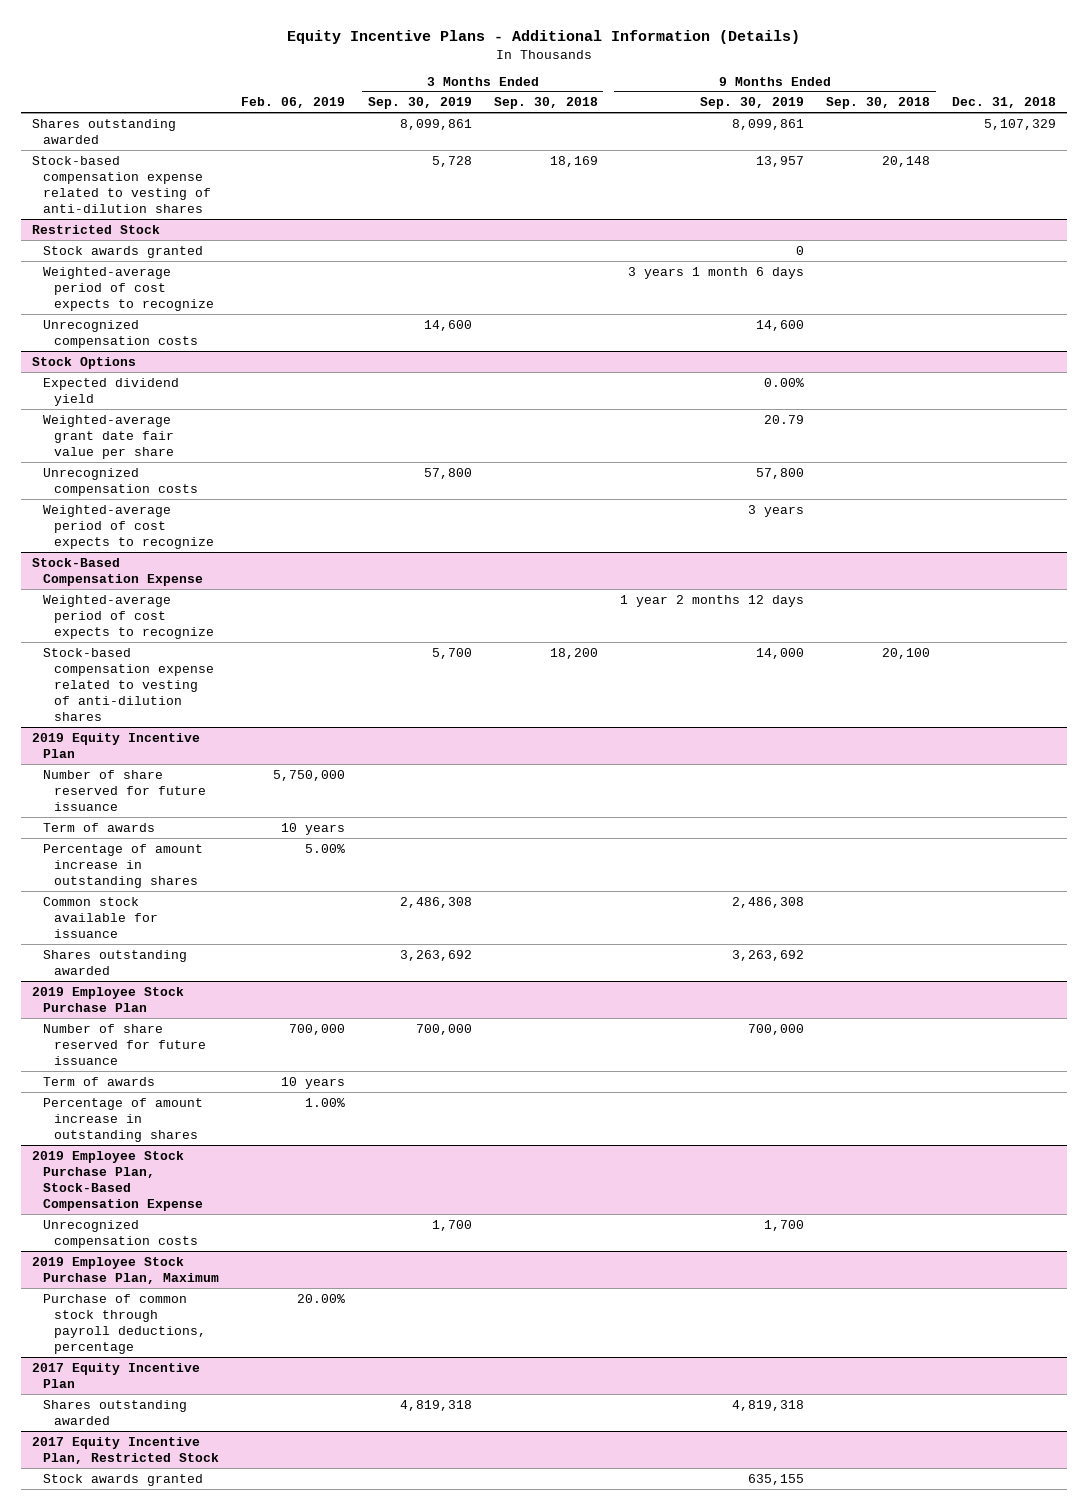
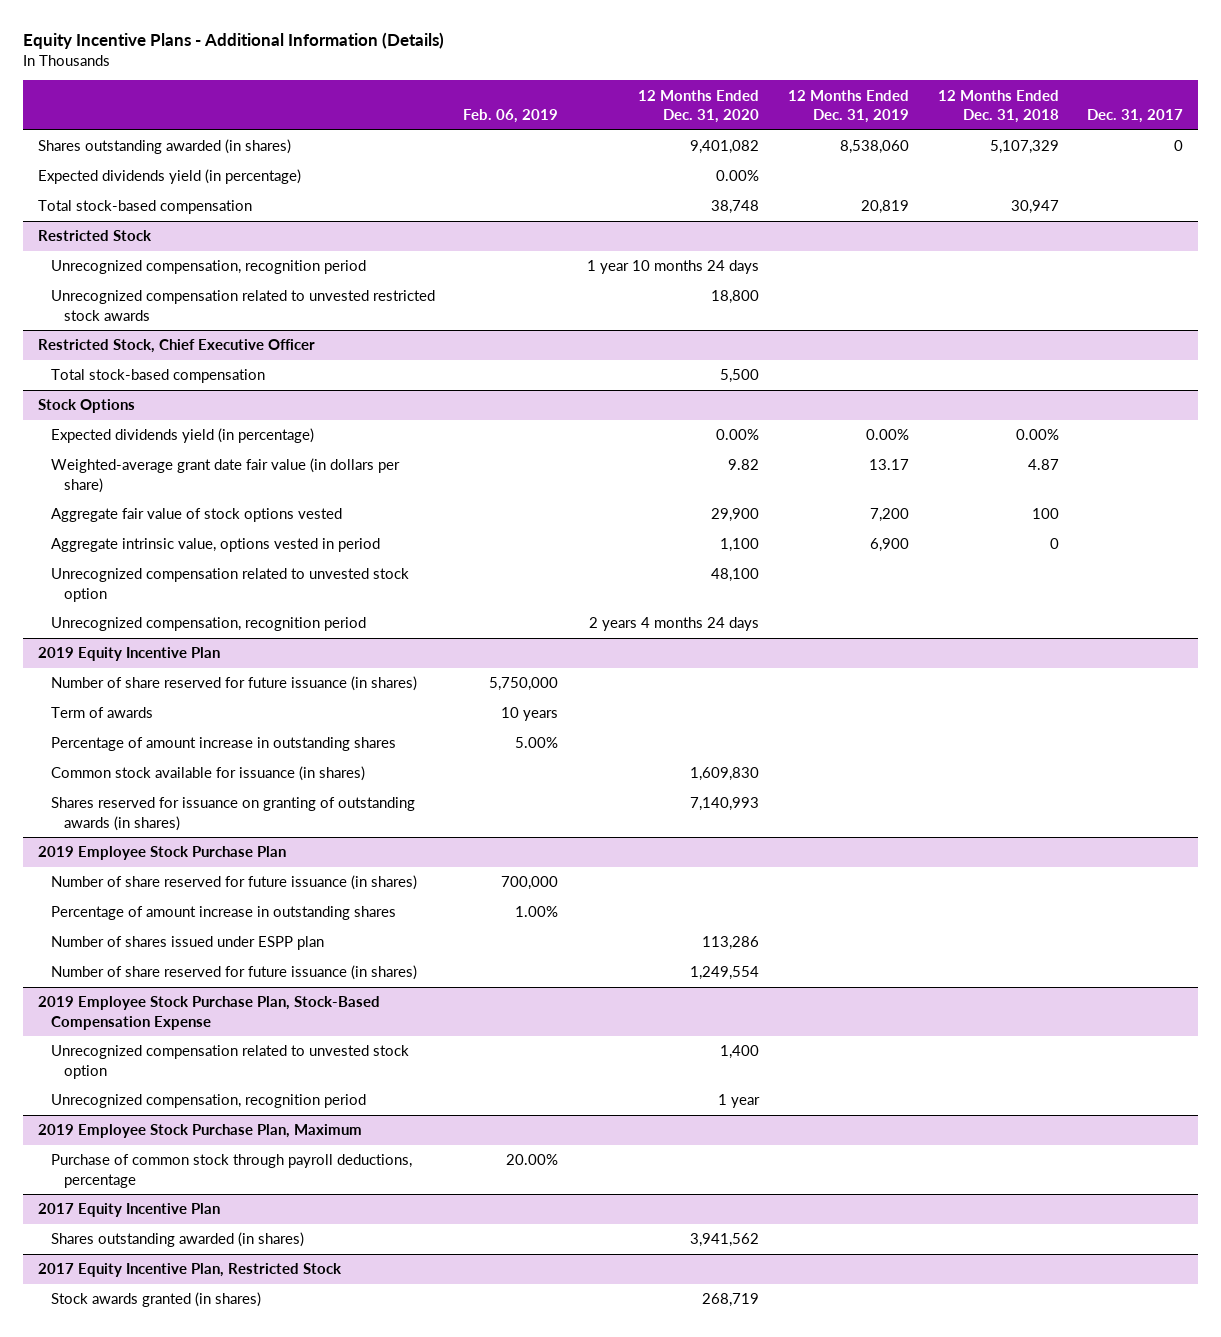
- | Feb. 06, 2019 | 3 Months Ended Sep. 30, 2019 | 3 Months Ended Sep. 30, 2018 | 9 Months Ended Sep. 30, 2019 | 9 Months Ended Sep. 30, 2018 | Dec. 31, 2018
+ | Feb. 06, 2019 | 12 Months Ended Dec. 31, 2020 | 12 Months Ended Dec. 31, 2019 | 12 Months Ended Dec. 31, 2018 | Dec. 31, 2017
- Shares outstanding awarded | | 8,099,861 | | 8,099,861 | | 5,107,329
- Stock-based compensation expense related to vesting of anti-dilution shares | | 5,728 | 18,169 | 13,957 | 20,148 |
+ Shares outstanding awarded (in shares) | | 9,401,082 | 8,538,060 | 5,107,329 | 0
+ Expected dividends yield (in percentage) | | 0.00% | | |
+ Total stock-based compensation | | 38,748 | 20,819 | 30,947 |
@ Restricted Stock
- Stock awards granted | | | | 0 | |
- Weighted-average period of cost expects to recognize | | | | 3 years 1 month 6 days | |
- Unrecognized compensation costs | | 14,600 | | 14,600 | |
+ Unrecognized compensation, recognition period | | 1 year 10 months 24 days | | |
+ Unrecognized compensation related to unvested restricted stock awards | | 18,800 | | |
+ Restricted Stock, Chief Executive Officer
+ Total stock-based compensation | | 5,500 | | |
@ Stock Options
- Expected dividend yield | | | | 0.00% | |
- Weighted-average grant date fair value per share | | | | 20.79 | |
- Unrecognized compensation costs | | 57,800 | | 57,800 | |
- Weighted-average period of cost expects to recognize | | | | 3 years | |
- Stock-Based Compensation Expense
- Weighted-average period of cost expects to recognize | | | | 1 year 2 months 12 days | |
- Stock-based compensation expense related to vesting of anti-dilution shares | | 5,700 | 18,200 | 14,000 | 20,100 |
@ Stock Options
+ Expected dividends yield (in percentage) | | 0.00% | 0.00% | 0.00% |
+ Weighted-average grant date fair value (in dollars per share) | | 9.82 | 13.17 | 4.87 |
+ Aggregate fair value of stock options vested | | 29,900 | 7,200 | 100 |
+ Aggregate intrinsic value, options vested in period | | 1,100 | 6,900 | 0 |
+ Unrecognized compensation related to unvested stock option | | 48,100 | | |
+ Unrecognized compensation, recognition period | | 2 years 4 months 24 days | | |
@ 2019 Equity Incentive Plan
- Number of share reserved for future issuance | 5,750,000 | | | | |
+ Number of share reserved for future issuance (in shares) | 5,750,000 | | | |
- Common stock available for issuance | | 2,486,308 | | 2,486,308 | |
- Shares outstanding awarded | | 3,263,692 | | 3,263,692 | |
+ Common stock available for issuance (in shares) | | 1,609,830 | | |
+ Shares reserved for issuance on granting of outstanding awards (in shares) | | 7,140,993 | | |
@ 2019 Employee Stock Purchase Plan
- Number of share reserved for future issuance | 700,000 | 700,000 | | 700,000 | |
- Term of awards | 10 years | | | | |
+ Number of share reserved for future issuance (in shares) | 700,000 | | | |
+ Number of shares issued under ESPP plan | | 113,286 | | |
+ Number of share reserved for future issuance (in shares) | | 1,249,554 | | |
@ 2019 Employee Stock Purchase Plan, Stock-Based Compensation Expense
- Unrecognized compensation costs | | 1,700 | | 1,700 | |
+ Unrecognized compensation related to unvested stock option | | 1,400 | | |
+ Unrecognized compensation, recognition period | | 1 year | | |
@ 2017 Equity Incentive Plan
- Shares outstanding awarded | | 4,819,318 | | 4,819,318 | |
+ Shares outstanding awarded (in shares) | | 3,941,562 | | |
@ 2017 Equity Incentive Plan, Restricted Stock
- Stock awards granted | | | | 635,155 | |
+ Stock awards granted (in shares) | | 268,719 | | |

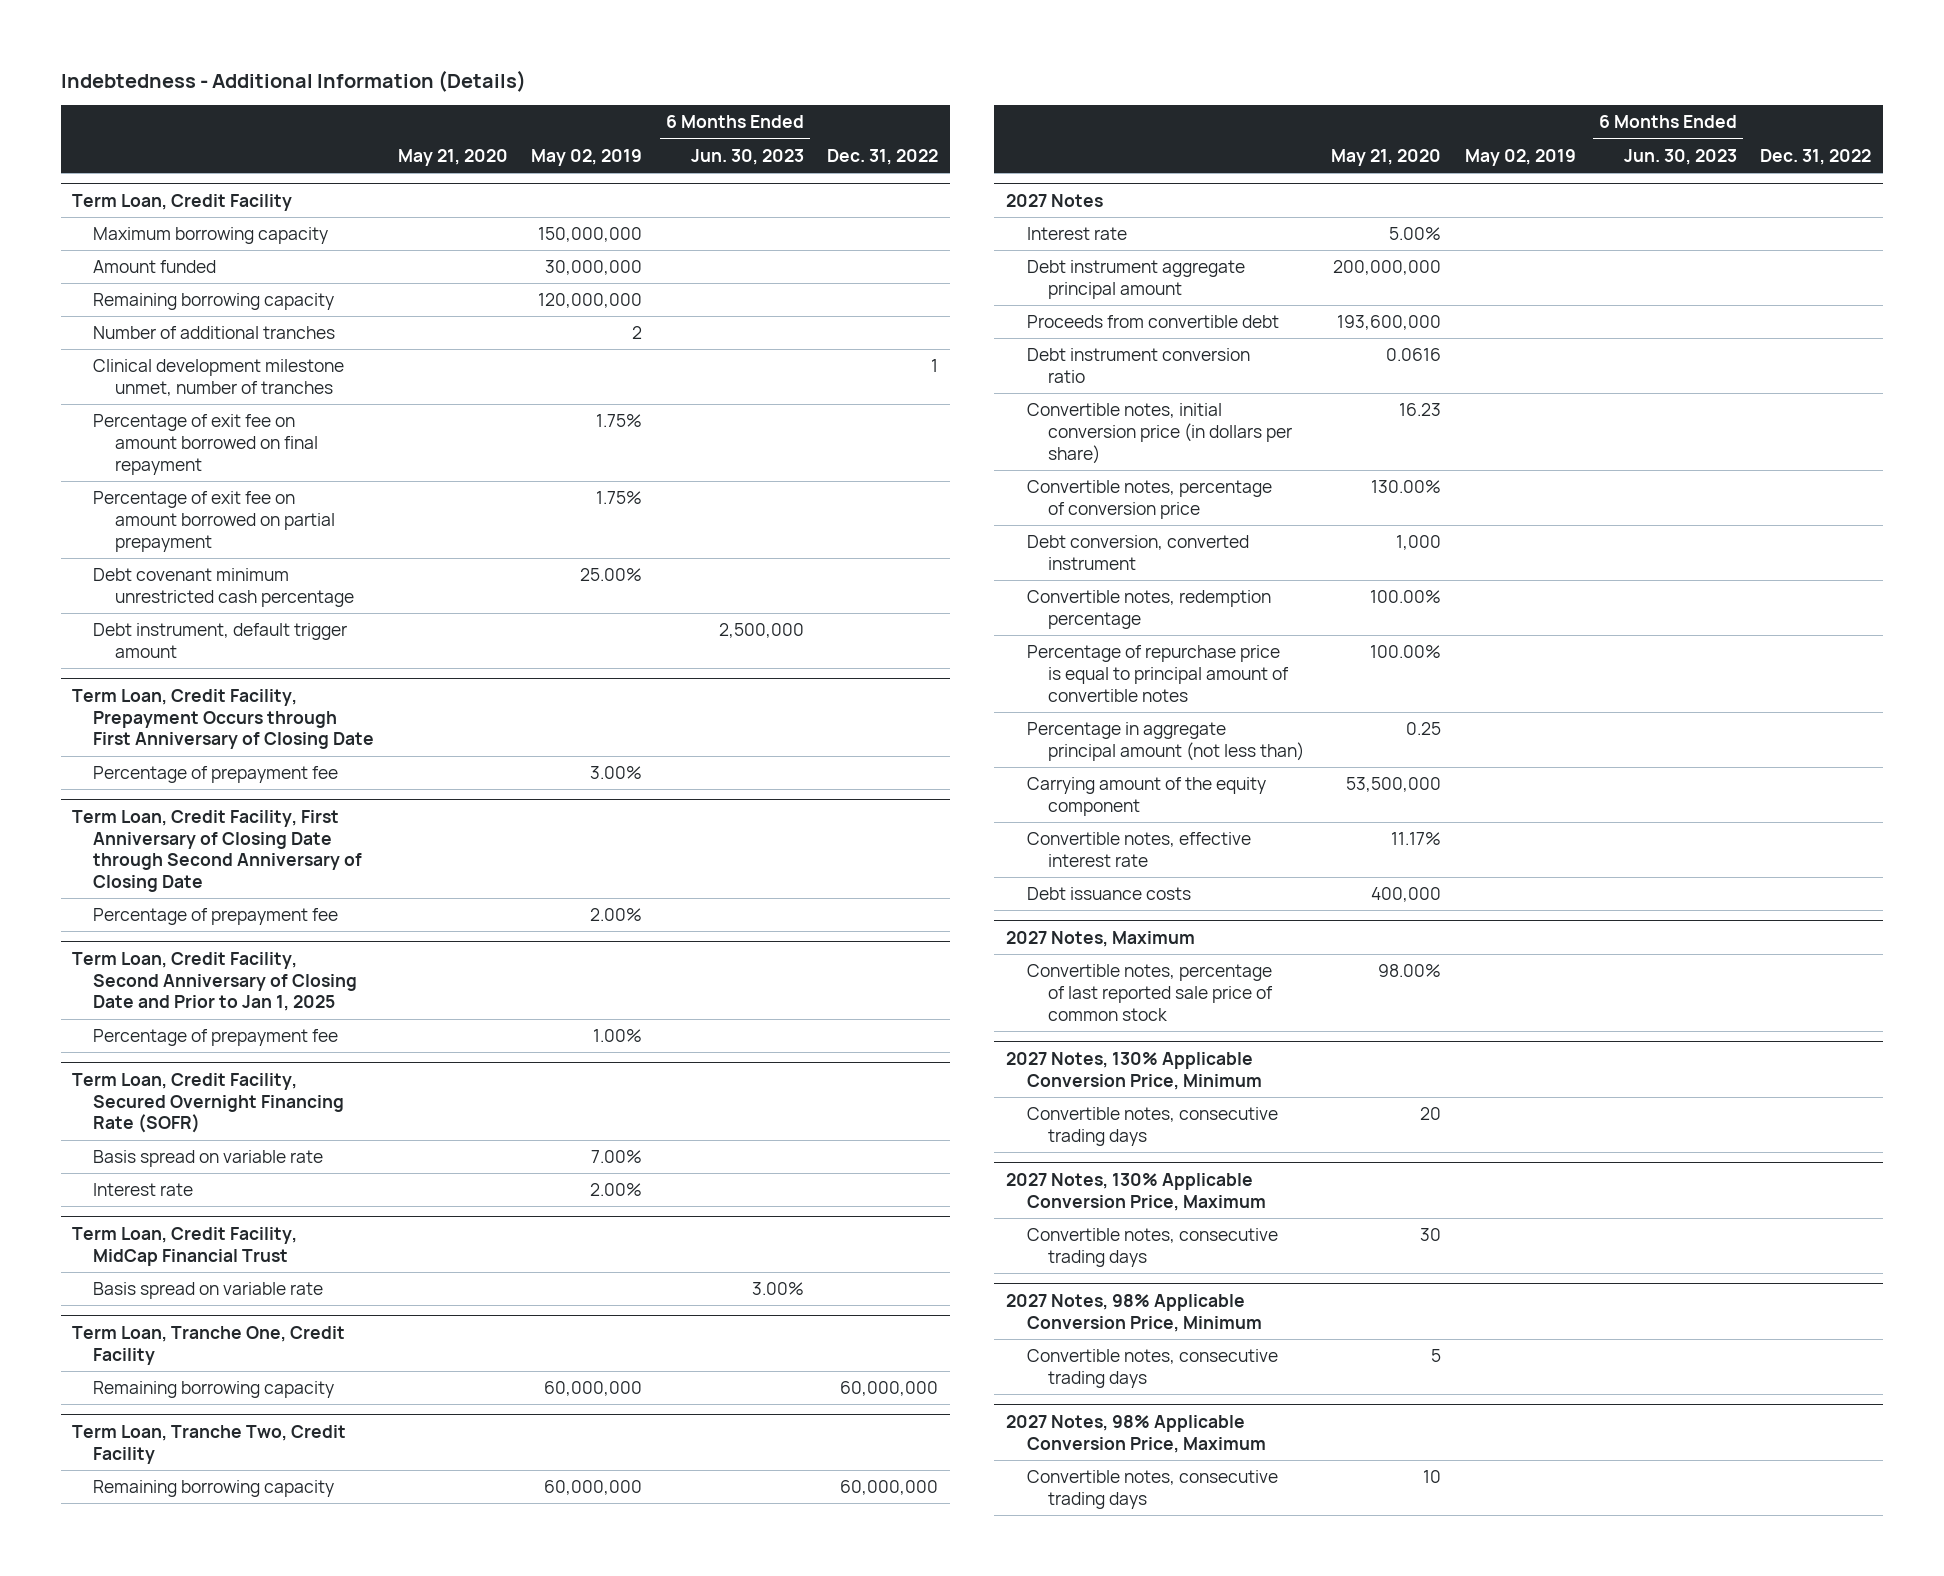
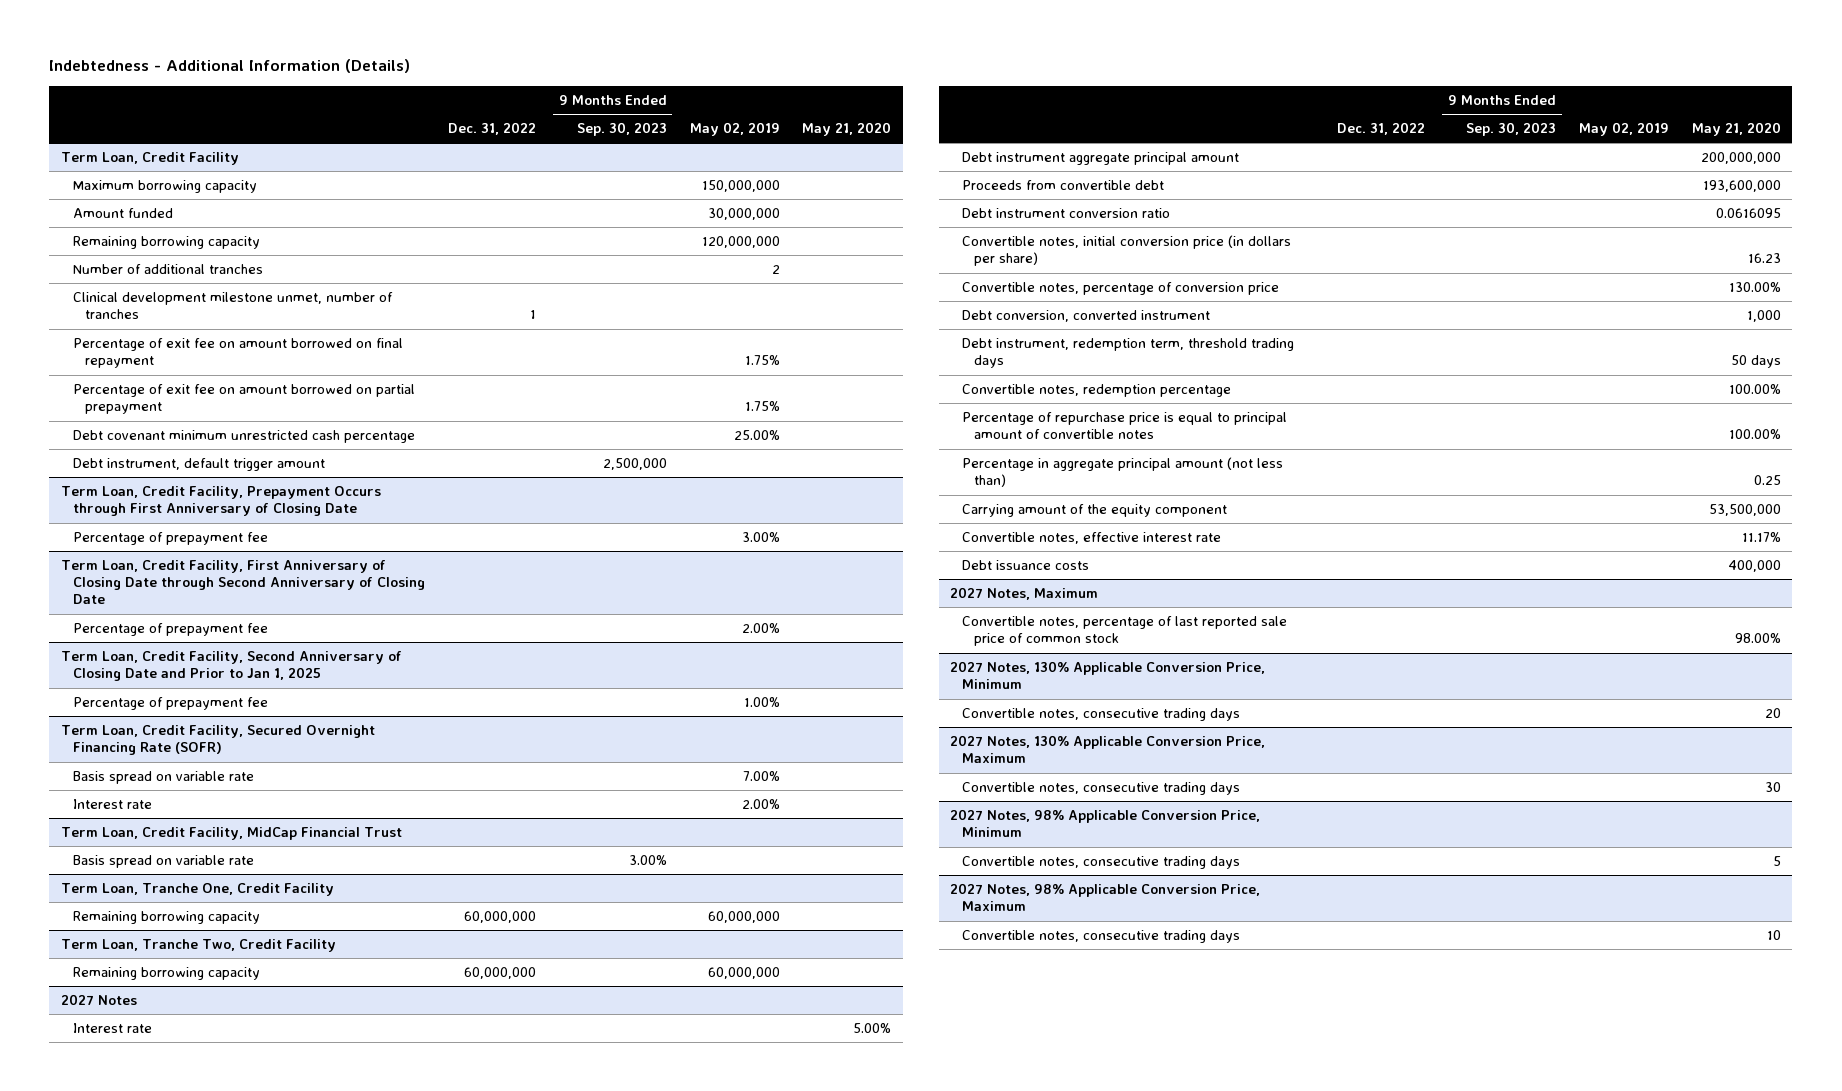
- | May 21, 2020 | May 02, 2019 | 6 Months Ended Jun. 30, 2023 | Dec. 31, 2022
+ | Dec. 31, 2022 | 9 Months Ended Sep. 30, 2023 | May 02, 2019 | May 21, 2020
@ 2027 Notes
- Debt instrument conversion ratio | 0.0616 | | |
+ Debt instrument conversion ratio | | | | 0.0616095
+ Debt instrument, redemption term, threshold trading days | | | | 50 days

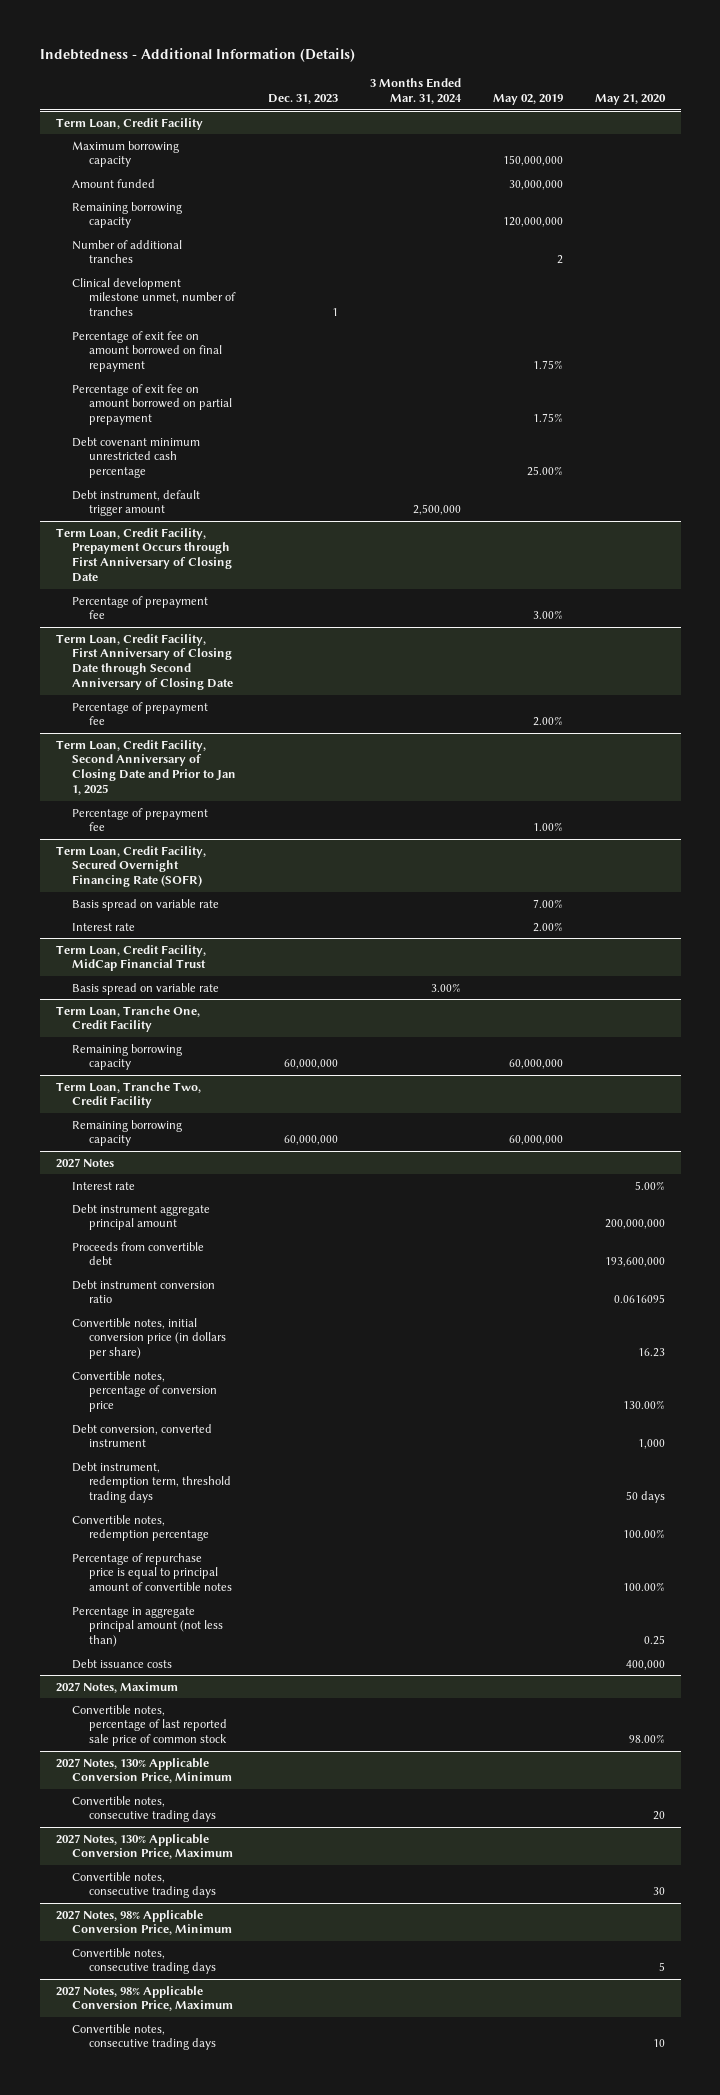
- | Dec. 31, 2022 | 9 Months Ended Sep. 30, 2023 | May 02, 2019 | May 21, 2020
+ | Dec. 31, 2023 | 3 Months Ended Mar. 31, 2024 | May 02, 2019 | May 21, 2020
@ 2027 Notes
- Carrying amount of the equity component | | | | 53,500,000
- Convertible notes, effective interest rate | | | | 11.17%

